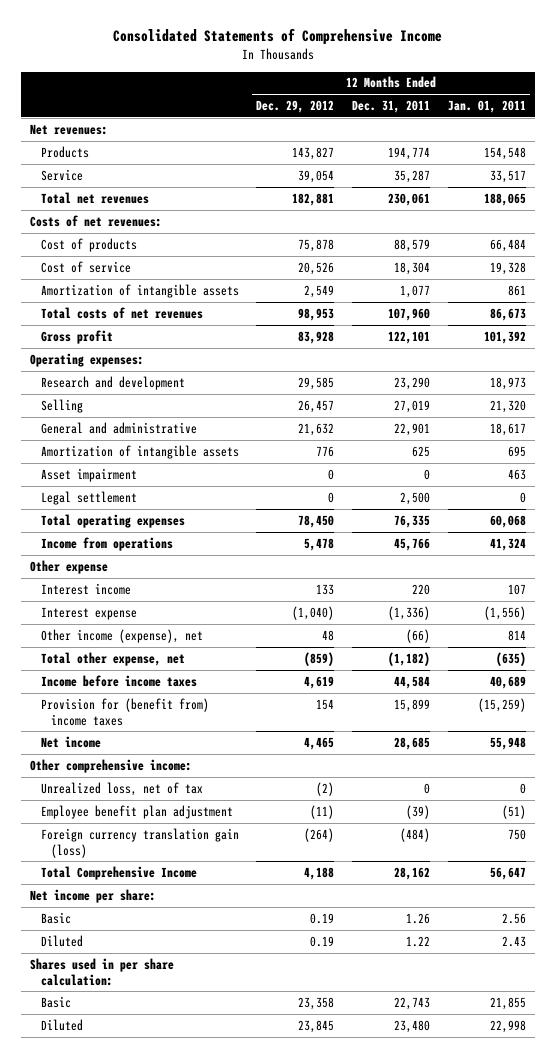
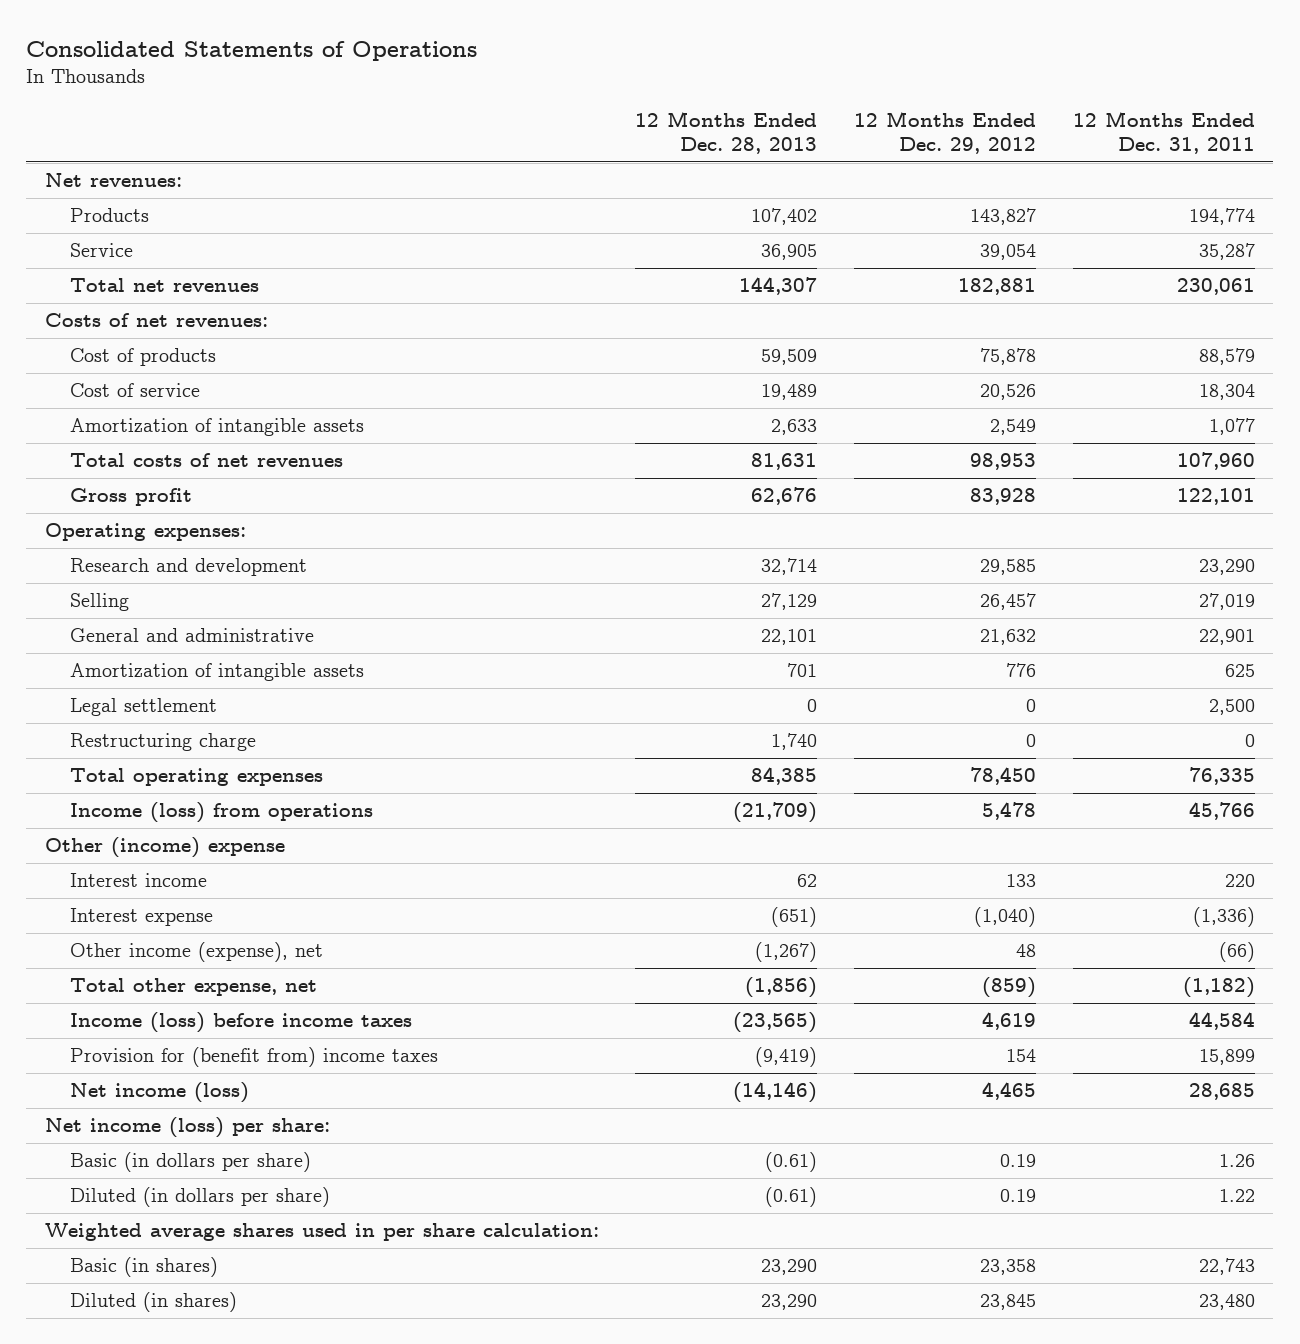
- Consolidated Statements of Comprehensive Income
+ Consolidated Statements of Operations
- | 12 Months Ended Dec. 29, 2012 | 12 Months Ended Dec. 31, 2011 | 12 Months Ended Jan. 01, 2011
+ | 12 Months Ended Dec. 28, 2013 | 12 Months Ended Dec. 29, 2012 | 12 Months Ended Dec. 31, 2011
- Asset impairment | 0 | 0 | 463
+ Restructuring charge | 1,740 | 0 | 0
- Income from operations | 5,478 | 45,766 | 41,324
- Other expense
+ Income (loss) from operations | (21,709) | 5,478 | 45,766
+ Other (income) expense
- Income before income taxes | 4,619 | 44,584 | 40,689
+ Income (loss) before income taxes | (23,565) | 4,619 | 44,584
- Net income | 4,465 | 28,685 | 55,948
- Other comprehensive income:
- Unrealized loss, net of tax | (2) | 0 | 0
- Employee benefit plan adjustment | (11) | (39) | (51)
- Foreign currency translation gain (loss) | (264) | (484) | 750
- Total Comprehensive Income | 4,188 | 28,162 | 56,647
- Net income per share:
- Basic | 0.19 | 1.26 | 2.56
- Diluted | 0.19 | 1.22 | 2.43
- Shares used in per share calculation:
- Basic | 23,358 | 22,743 | 21,855
- Diluted | 23,845 | 23,480 | 22,998
+ Net income (loss) | (14,146) | 4,465 | 28,685
+ Net income (loss) per share:
+ Basic (in dollars per share) | (0.61) | 0.19 | 1.26
+ Diluted (in dollars per share) | (0.61) | 0.19 | 1.22
+ Weighted average shares used in per share calculation:
+ Basic (in shares) | 23,290 | 23,358 | 22,743
+ Diluted (in shares) | 23,290 | 23,845 | 23,480

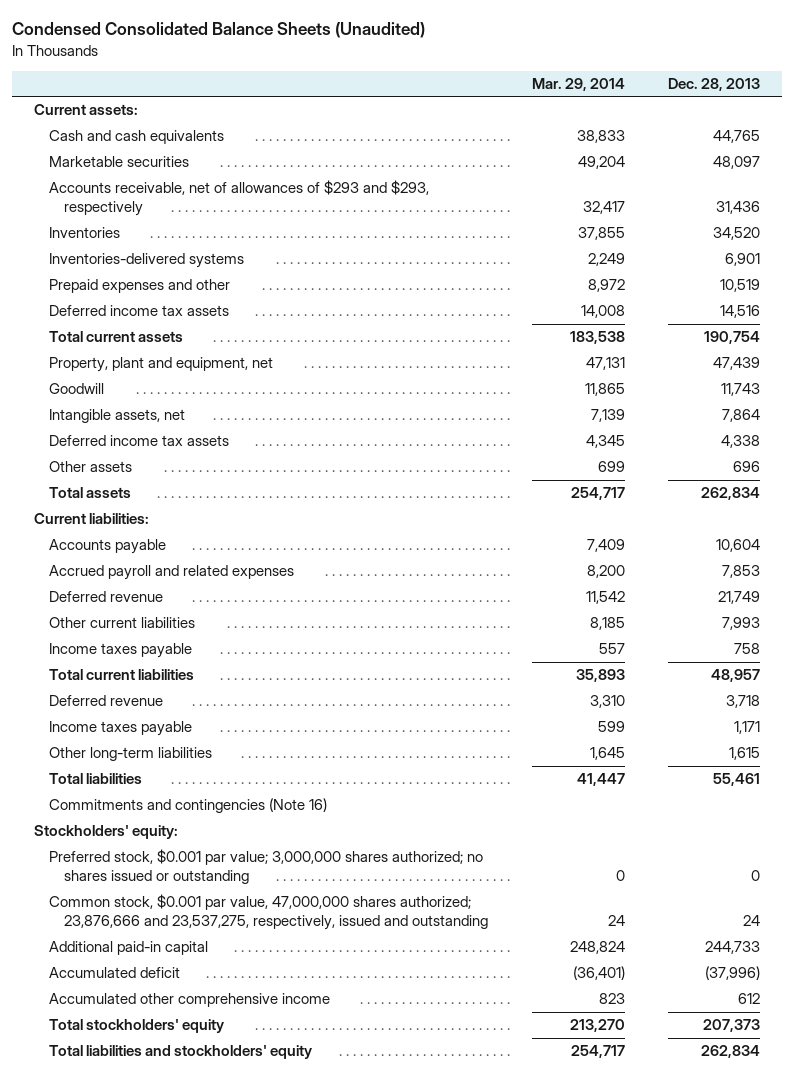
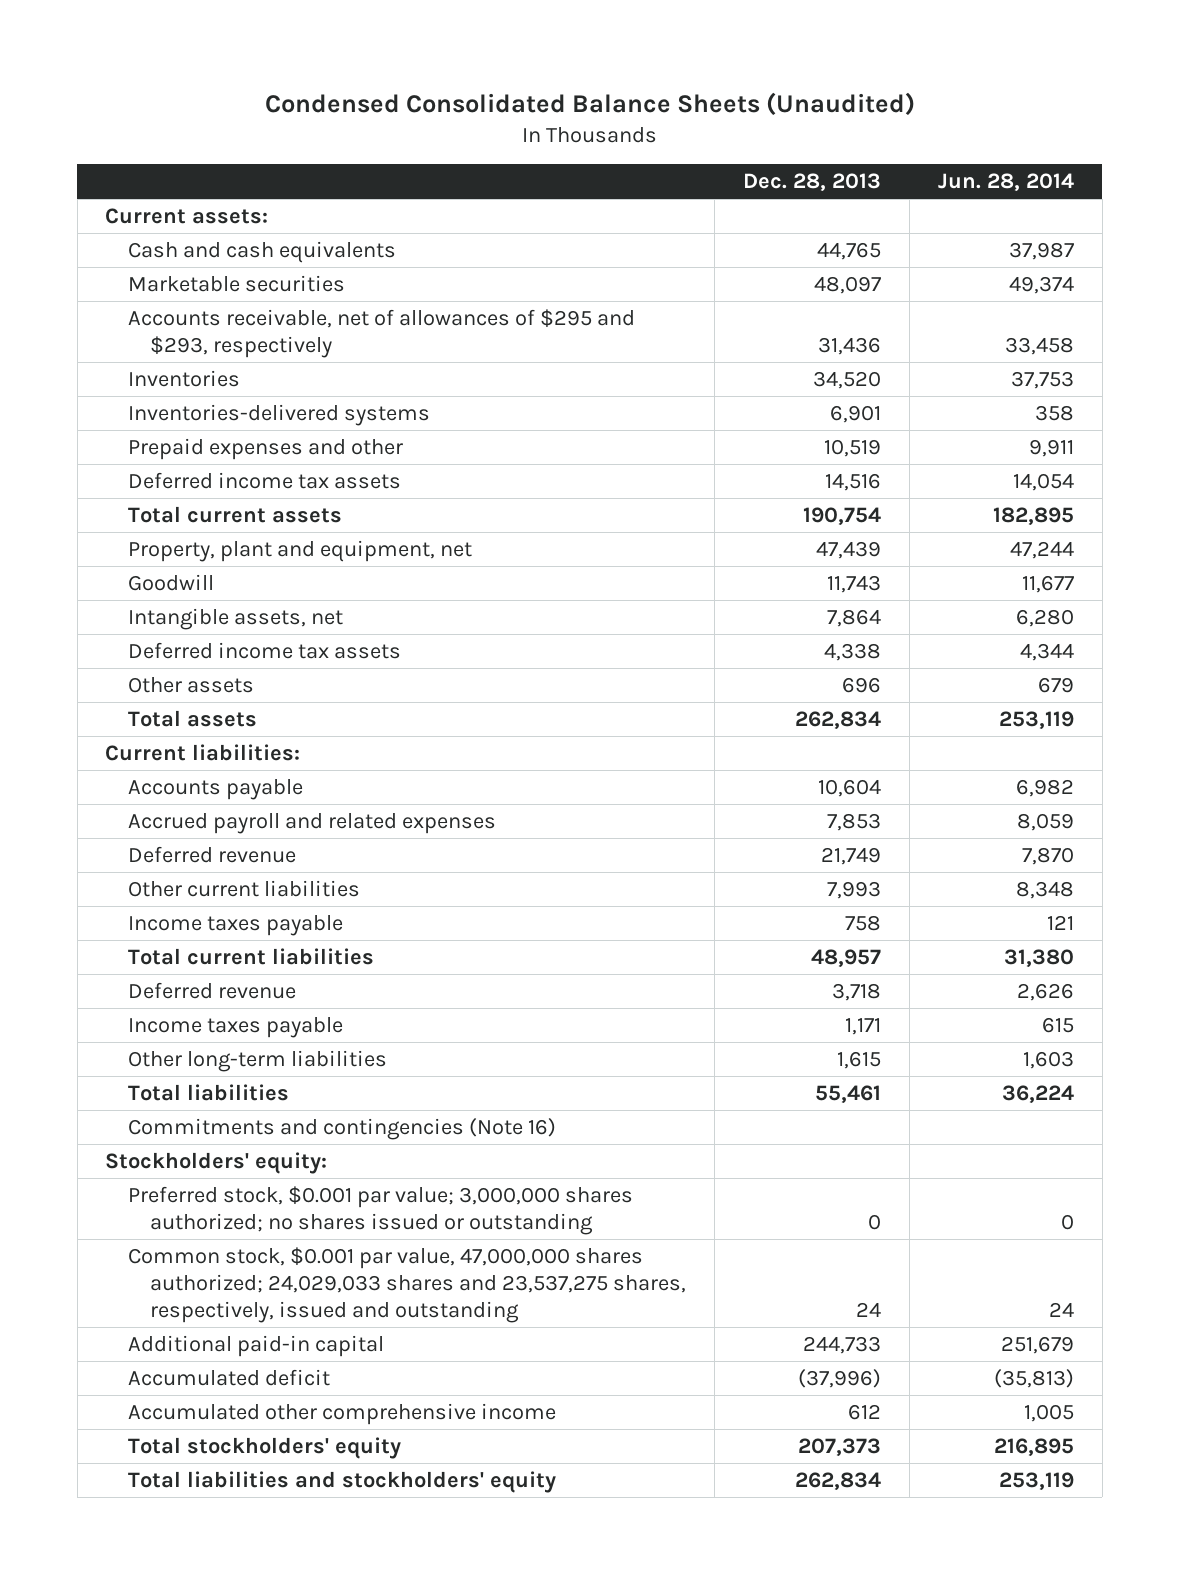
- | Mar. 29, 2014 | Dec. 28, 2013
+ | Dec. 28, 2013 | Jun. 28, 2014
- Accounts receivable, net of allowances of $293 and $293, respectively | 32,417 | 31,436
+ Accounts receivable, net of allowances of $295 and $293, respectively | 31,436 | 33,458
- Common stock, $0.001 par value, 47,000,000 shares authorized; 23,876,666 and 23,537,275, respectively, issued and outstanding | 24 | 24
+ Common stock, $0.001 par value, 47,000,000 shares authorized; 24,029,033 shares and 23,537,275 shares, respectively, issued and outstanding | 24 | 24

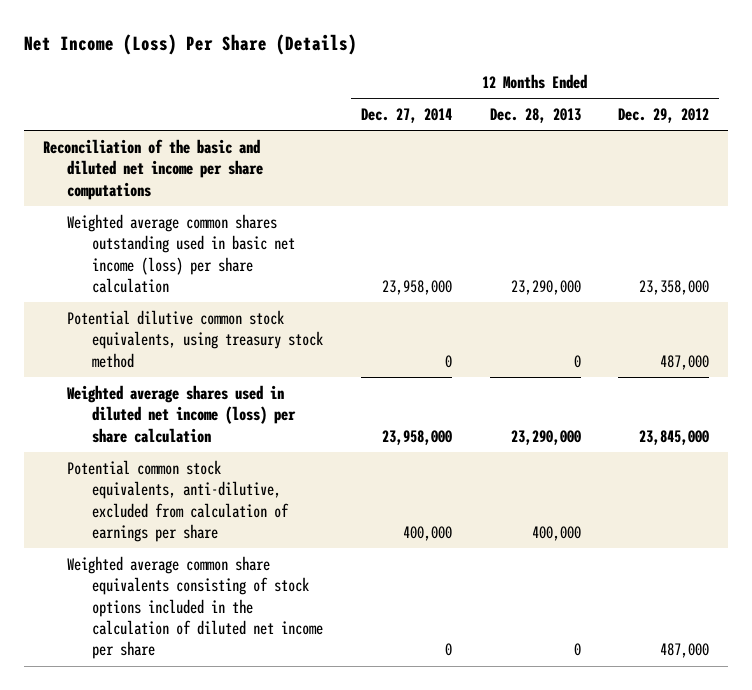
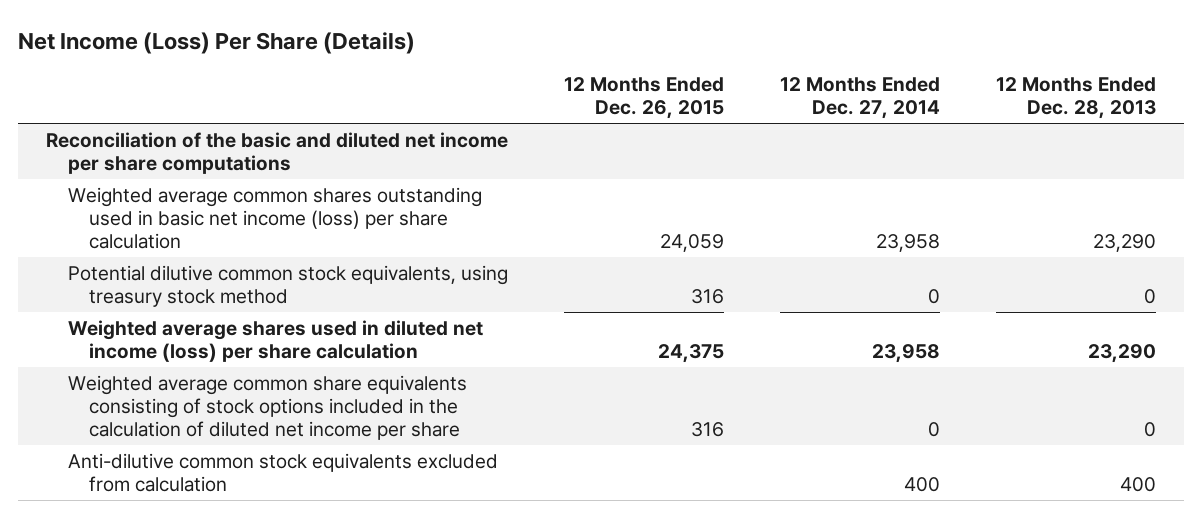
- | 12 Months Ended Dec. 27, 2014 | 12 Months Ended Dec. 28, 2013 | 12 Months Ended Dec. 29, 2012
+ | 12 Months Ended Dec. 26, 2015 | 12 Months Ended Dec. 27, 2014 | 12 Months Ended Dec. 28, 2013
- Weighted average common shares outstanding used in basic net income (loss) per share calculation | 23,958,000 | 23,290,000 | 23,358,000
+ Weighted average common shares outstanding used in basic net income (loss) per share calculation | 24,059 | 23,958 | 23,290
- Weighted average shares used in diluted net income (loss) per share calculation | 23,958,000 | 23,290,000 | 23,845,000
- Potential common stock equivalents, anti-dilutive, excluded from calculation of earnings per share | 400,000 | 400,000 |
+ Weighted average shares used in diluted net income (loss) per share calculation | 24,375 | 23,958 | 23,290
+ Anti-dilutive common stock equivalents excluded from calculation | | 400 | 400

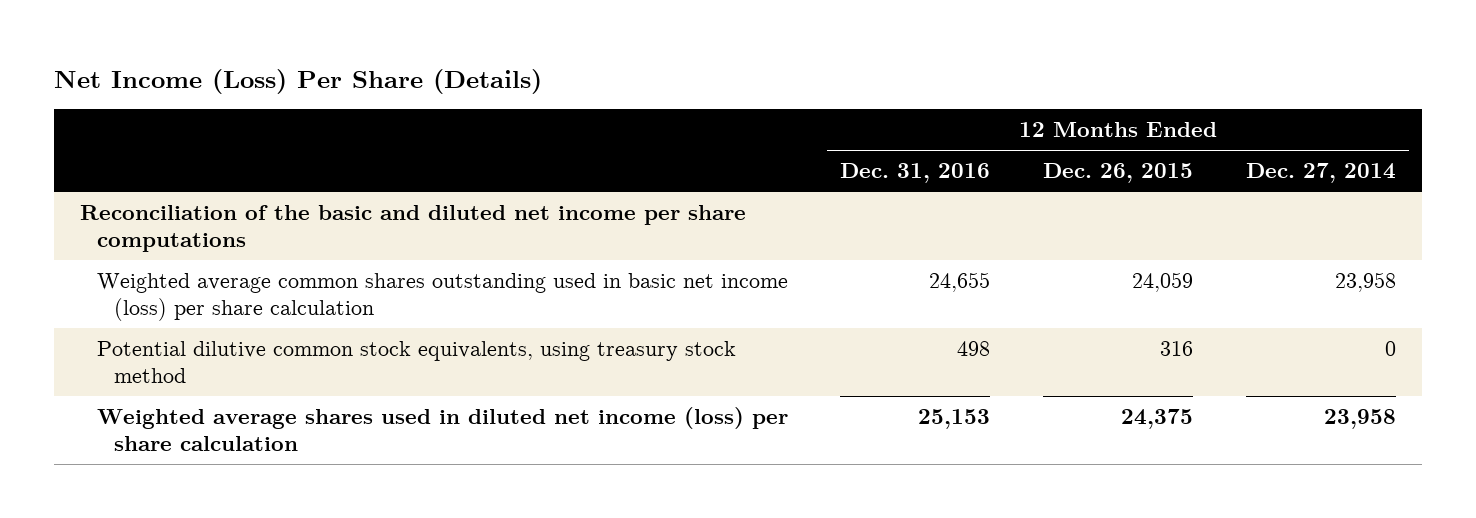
- | 12 Months Ended Dec. 26, 2015 | 12 Months Ended Dec. 27, 2014 | 12 Months Ended Dec. 28, 2013
+ | 12 Months Ended Dec. 31, 2016 | 12 Months Ended Dec. 26, 2015 | 12 Months Ended Dec. 27, 2014
- Weighted average common share equivalents consisting of stock options included in the calculation of diluted net income per share | 316 | 0 | 0
- Anti-dilutive common stock equivalents excluded from calculation | | 400 | 400

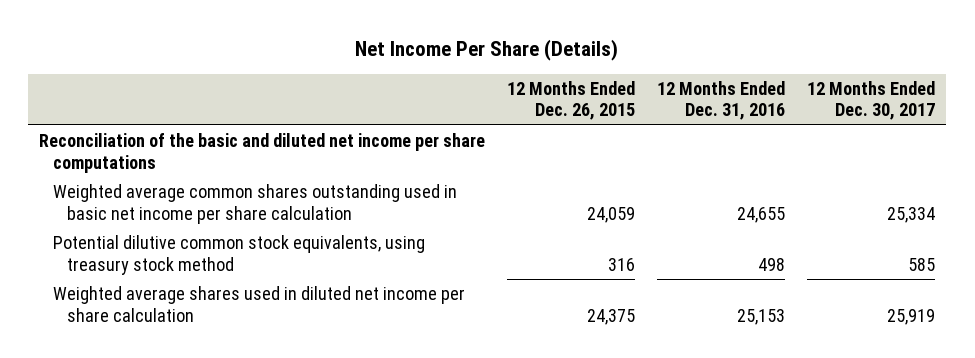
- Net Income (Loss) Per Share (Details)
+ Net Income Per Share (Details)
- | 12 Months Ended Dec. 31, 2016 | 12 Months Ended Dec. 26, 2015 | 12 Months Ended Dec. 27, 2014
+ | 12 Months Ended Dec. 26, 2015 | 12 Months Ended Dec. 31, 2016 | 12 Months Ended Dec. 30, 2017
- Weighted average common shares outstanding used in basic net income (loss) per share calculation | 24,655 | 24,059 | 23,958
+ Weighted average common shares outstanding used in basic net income per share calculation | 24,059 | 24,655 | 25,334
- Weighted average shares used in diluted net income (loss) per share calculation | 25,153 | 24,375 | 23,958
+ Weighted average shares used in diluted net income per share calculation | 24,375 | 25,153 | 25,919

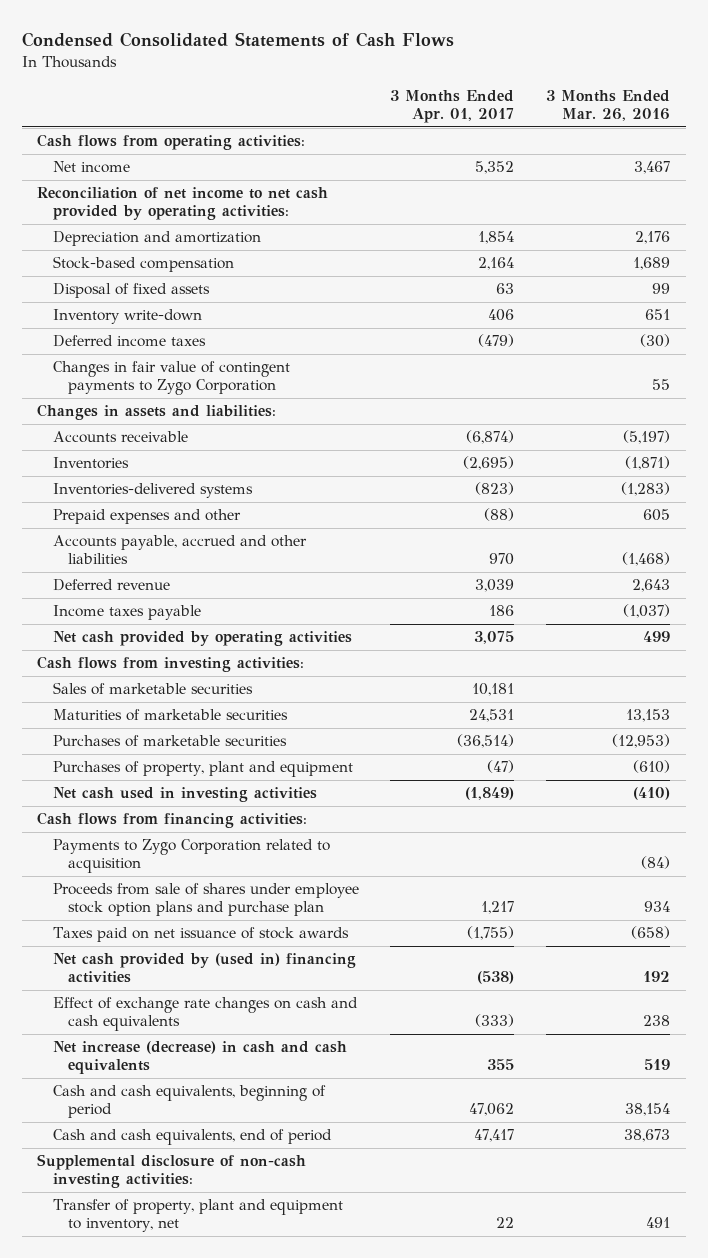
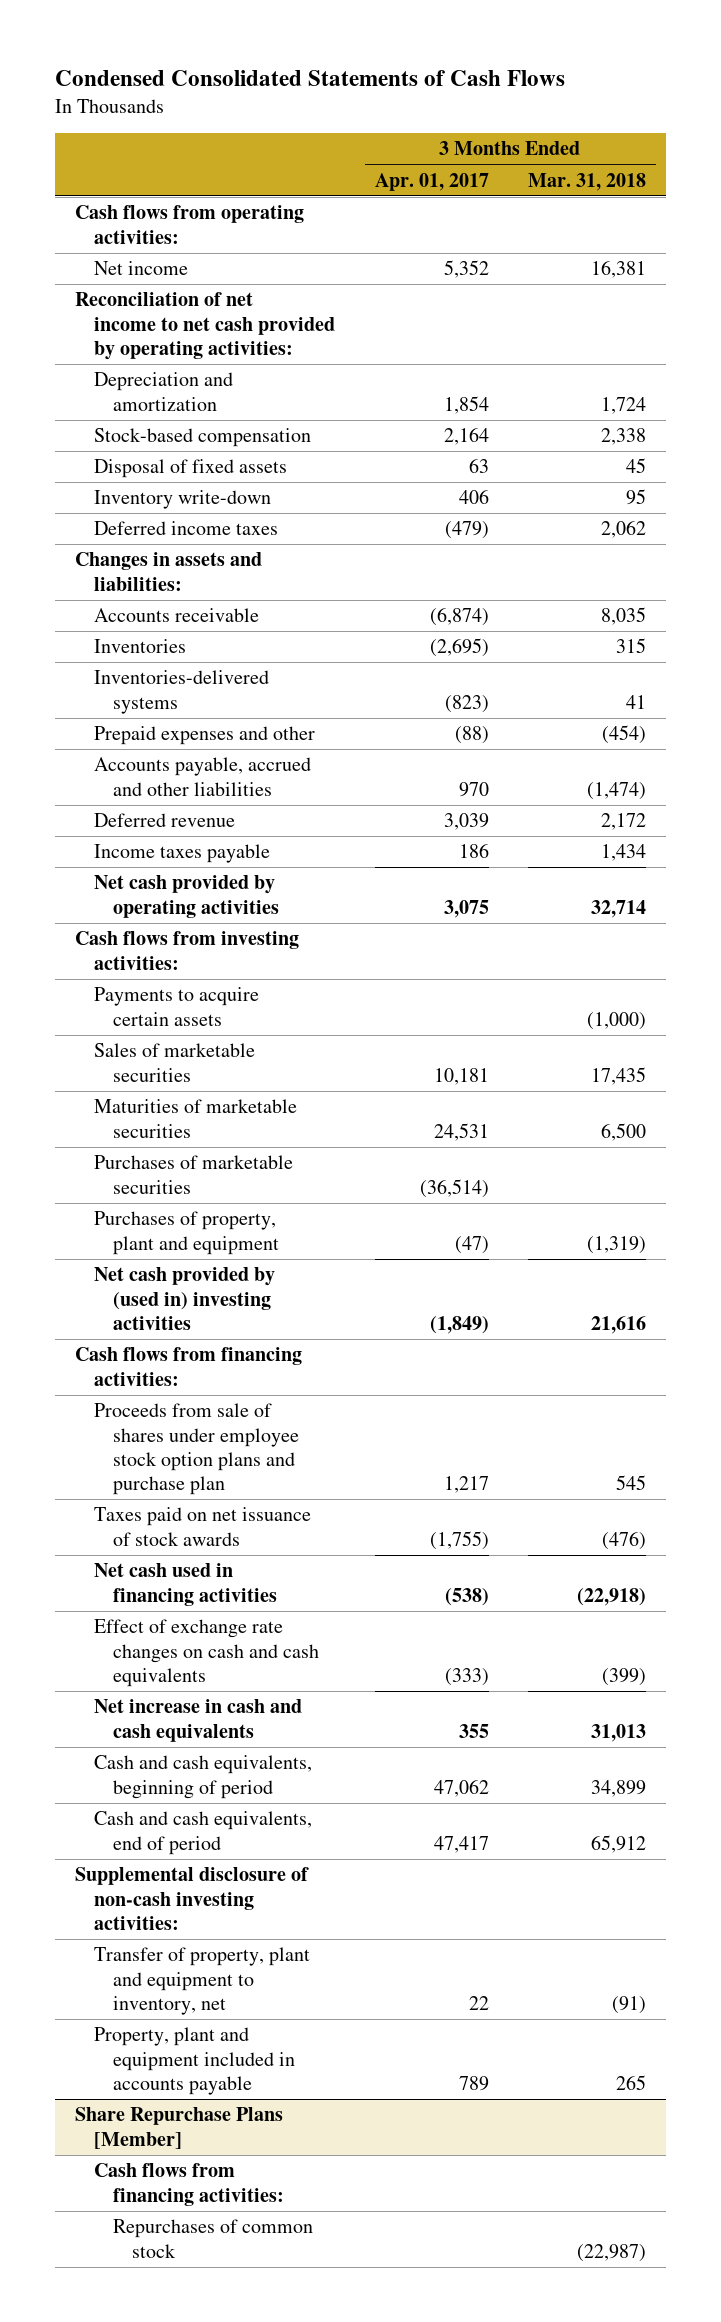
- | 3 Months Ended Apr. 01, 2017 | 3 Months Ended Mar. 26, 2016
+ | 3 Months Ended Apr. 01, 2017 | 3 Months Ended Mar. 31, 2018
- Changes in fair value of contingent payments to Zygo Corporation | | 55
+ Payments to acquire certain assets | | (1,000)
- Net cash used in investing activities | (1,849) | (410)
+ Net cash provided by (used in) investing activities | (1,849) | 21,616
- Payments to Zygo Corporation related to acquisition | | (84)
- Net cash provided by (used in) financing activities | (538) | 192
+ Net cash used in financing activities | (538) | (22,918)
- Net increase (decrease) in cash and cash equivalents | 355 | 519
+ Net increase in cash and cash equivalents | 355 | 31,013
+ Property, plant and equipment included in accounts payable | 789 | 265
+ Share Repurchase Plans [Member]
+ Cash flows from financing activities:
+ Repurchases of common stock | | (22,987)

